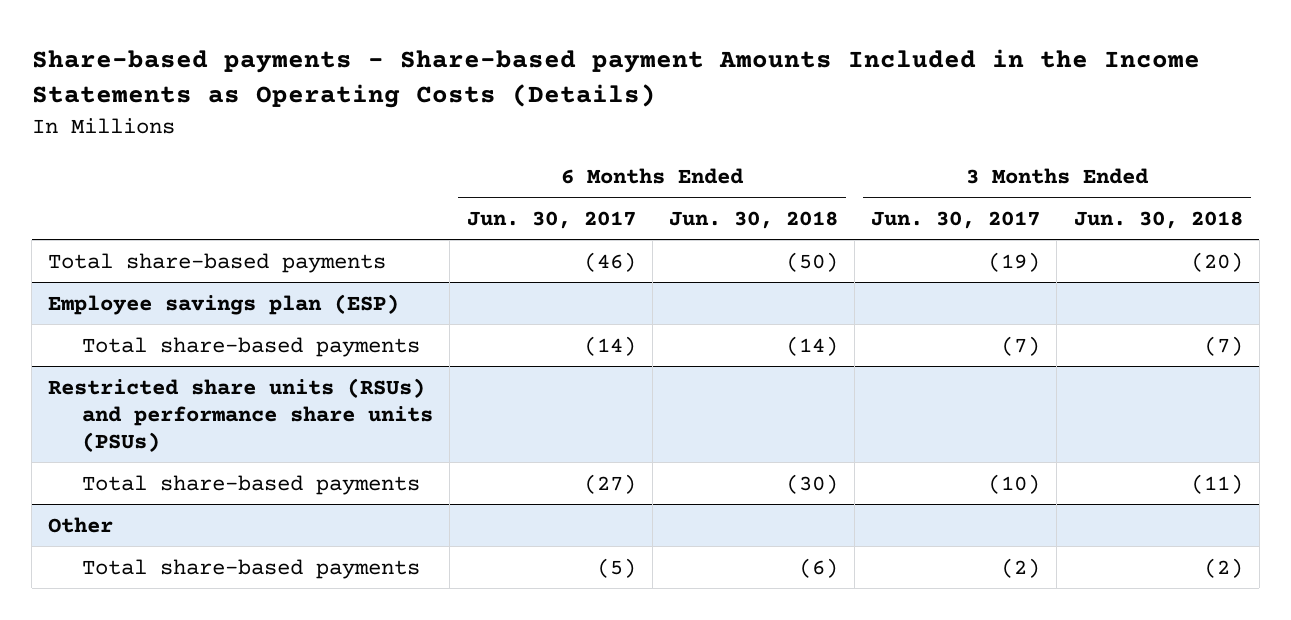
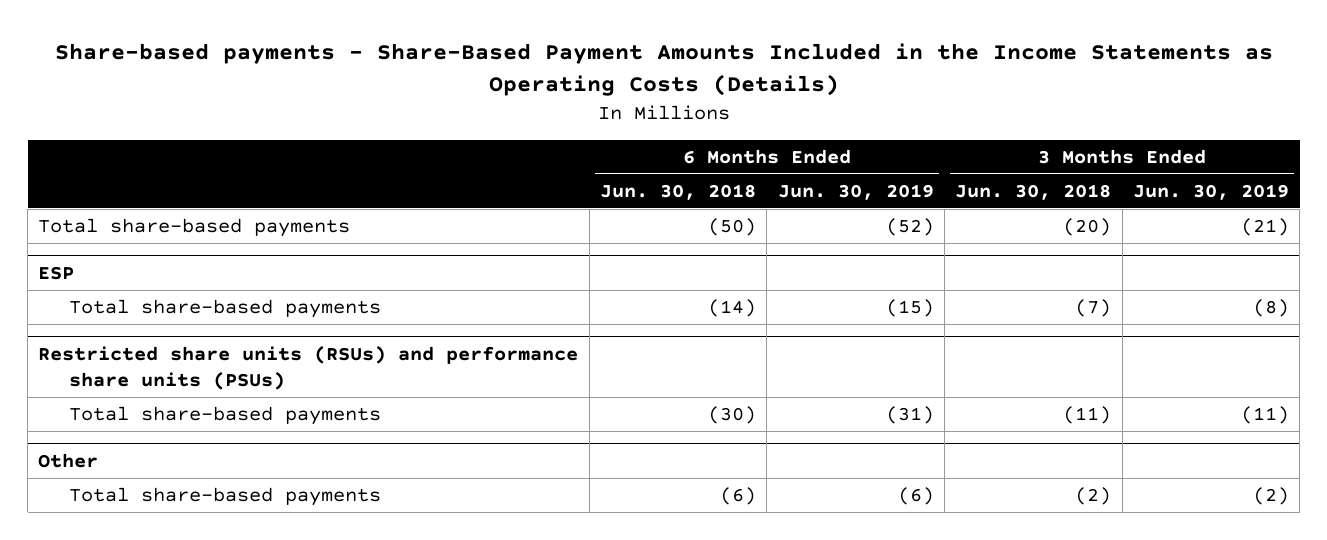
- Share-based payments - Share-based payment Amounts Included in the Income Statements as Operating Costs (Details)
+ Share-based payments - Share-Based Payment Amounts Included in the Income Statements as Operating Costs (Details)
- | 6 Months Ended Jun. 30, 2017 | 6 Months Ended Jun. 30, 2018 | 3 Months Ended Jun. 30, 2017 | 3 Months Ended Jun. 30, 2018
+ | 6 Months Ended Jun. 30, 2018 | 6 Months Ended Jun. 30, 2019 | 3 Months Ended Jun. 30, 2018 | 3 Months Ended Jun. 30, 2019
- Employee savings plan (ESP)
+ ESP

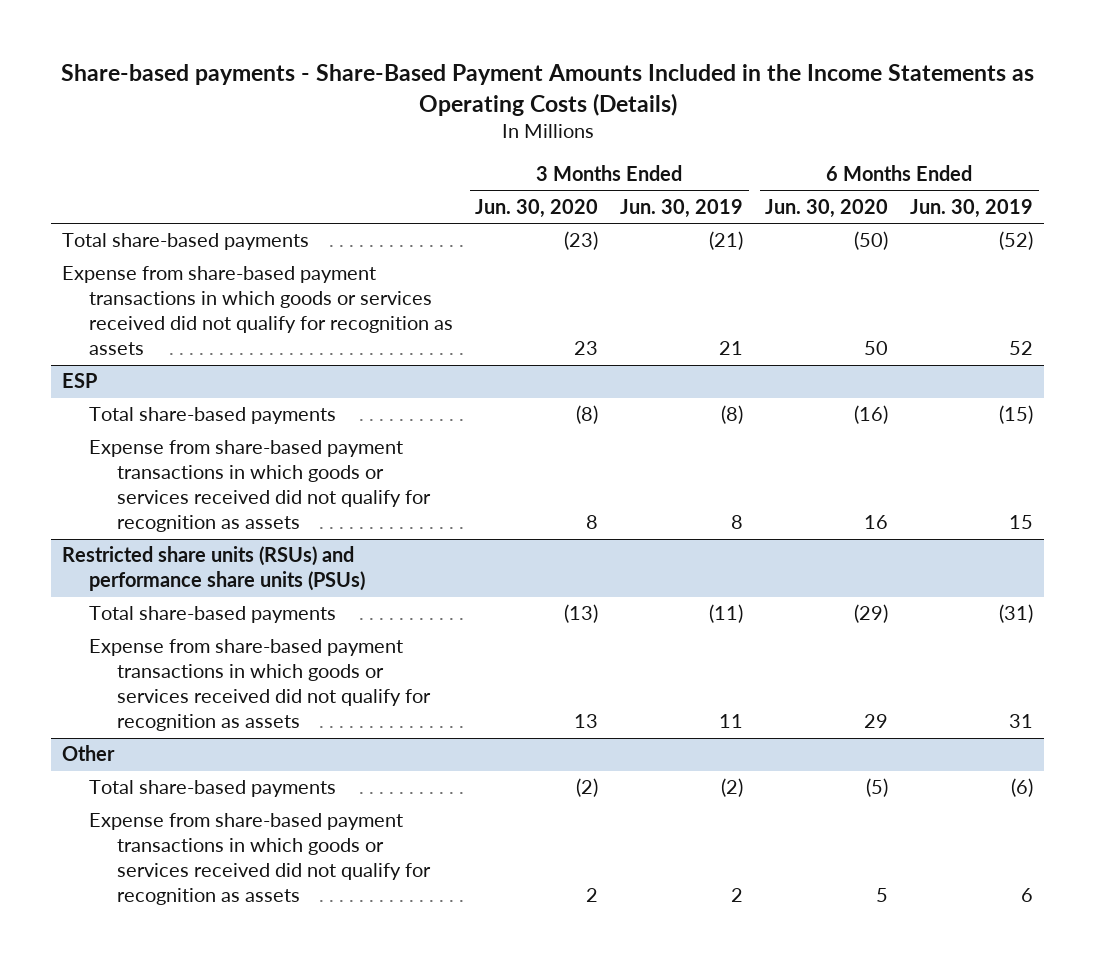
- | 6 Months Ended Jun. 30, 2018 | 6 Months Ended Jun. 30, 2019 | 3 Months Ended Jun. 30, 2018 | 3 Months Ended Jun. 30, 2019
+ | 3 Months Ended Jun. 30, 2020 | 3 Months Ended Jun. 30, 2019 | 6 Months Ended Jun. 30, 2020 | 6 Months Ended Jun. 30, 2019
+ Expense from share-based payment transactions in which goods or services received did not qualify for recognition as assets | 23 | 21 | 50 | 52
@ ESP
+ Expense from share-based payment transactions in which goods or services received did not qualify for recognition as assets | 8 | 8 | 16 | 15
@ Restricted share units (RSUs) and performance share units (PSUs)
+ Expense from share-based payment transactions in which goods or services received did not qualify for recognition as assets | 13 | 11 | 29 | 31
@ Other
+ Expense from share-based payment transactions in which goods or services received did not qualify for recognition as assets | 2 | 2 | 5 | 6

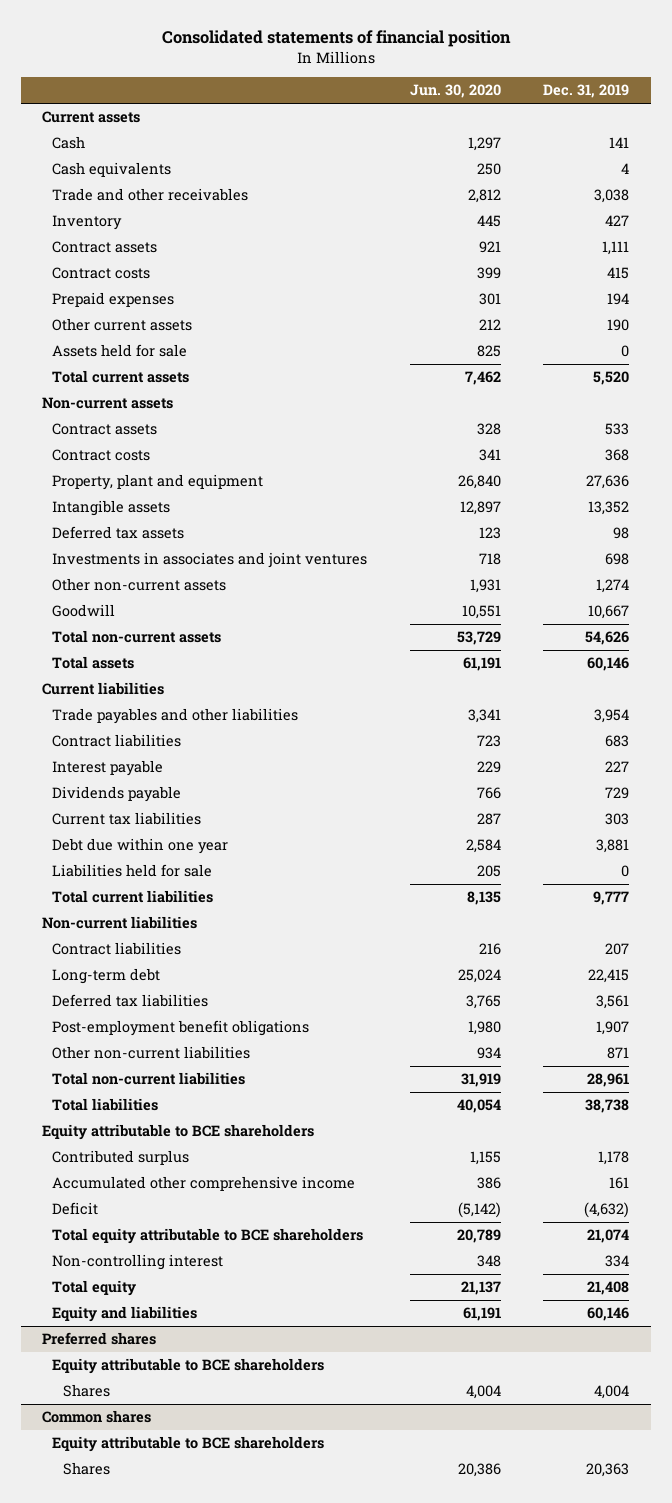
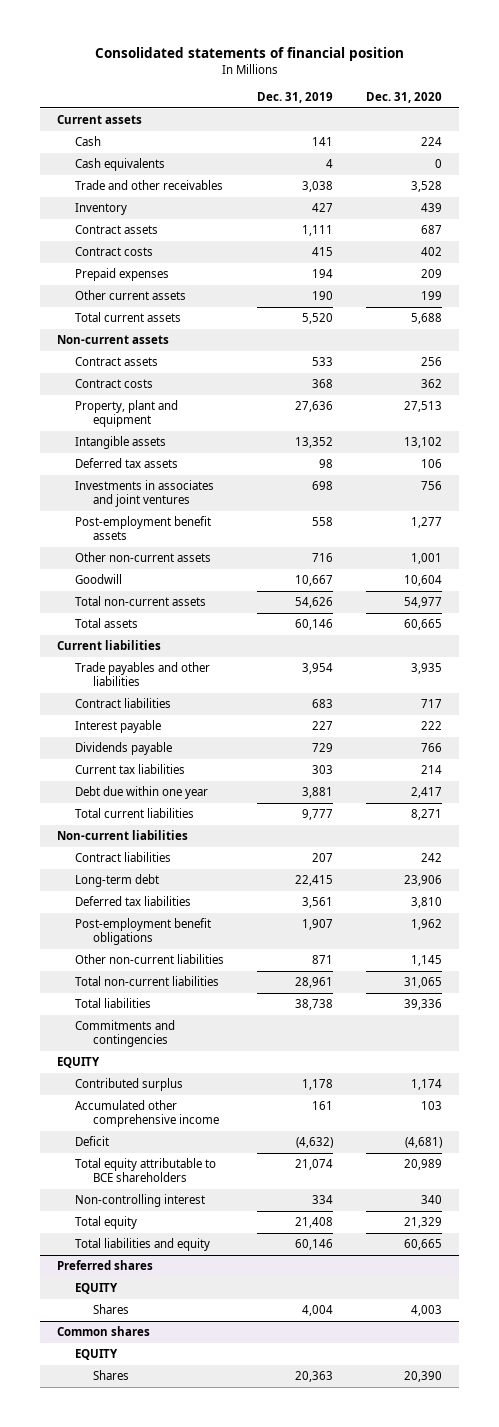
- | Jun. 30, 2020 | Dec. 31, 2019
+ | Dec. 31, 2019 | Dec. 31, 2020
- Assets held for sale | 825 | 0
- Other non-current assets | 1,931 | 1,274
+ Post-employment benefit assets | 558 | 1,277
+ Other non-current assets | 716 | 1,001
- Liabilities held for sale | 205 | 0
- Equity attributable to BCE shareholders
+ Commitments and contingencies
+ EQUITY
- Equity and liabilities | 61,191 | 60,146
+ Total liabilities and equity | 60,146 | 60,665
@ Preferred shares
- Equity attributable to BCE shareholders
+ EQUITY
@ Common shares
- Equity attributable to BCE shareholders
+ EQUITY

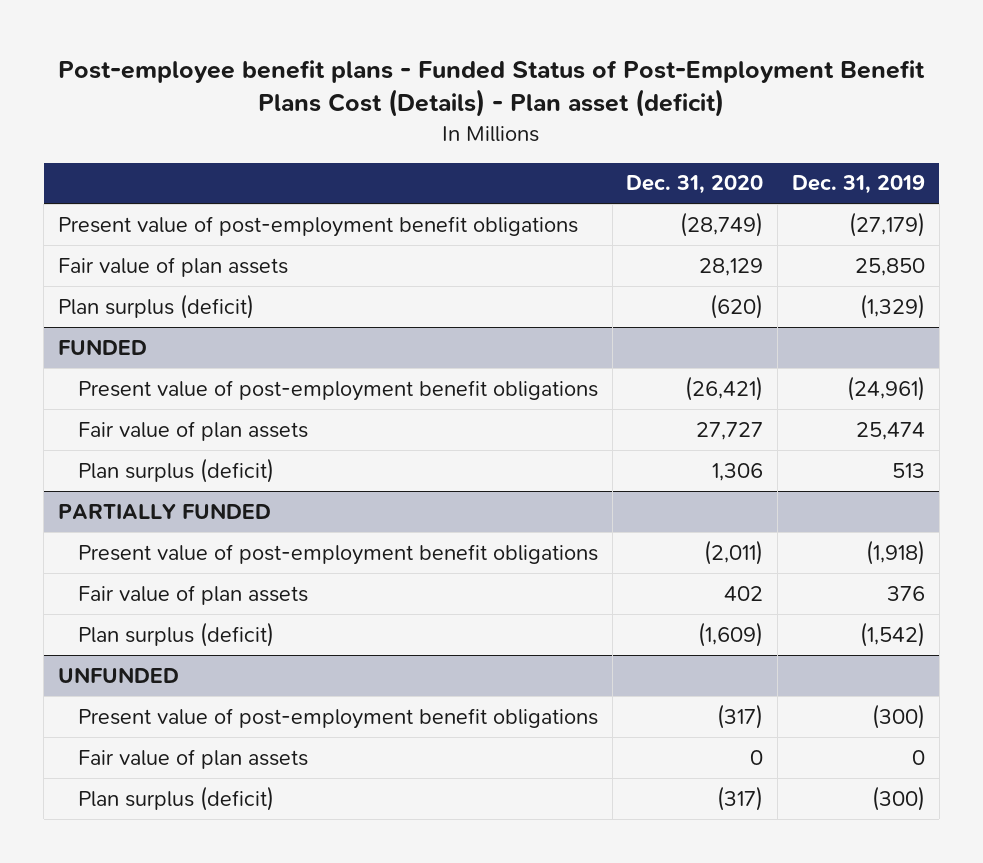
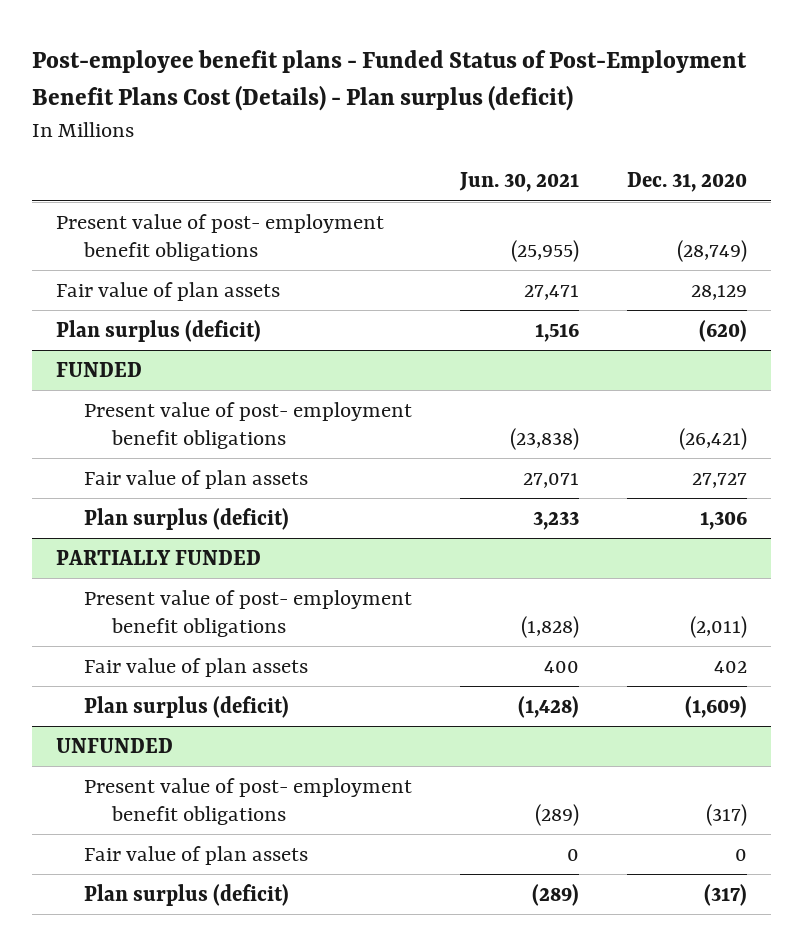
- Post-employee benefit plans - Funded Status of Post-Employment Benefit Plans Cost (Details) - Plan asset (deficit)
+ Post-employee benefit plans - Funded Status of Post-Employment Benefit Plans Cost (Details) - Plan surplus (deficit)
- | Dec. 31, 2020 | Dec. 31, 2019
+ | Jun. 30, 2021 | Dec. 31, 2020
- Present value of post-employment benefit obligations | (28,749) | (27,179)
+ Present value of post- employment benefit obligations | (25,955) | (28,749)
@ FUNDED
- Present value of post-employment benefit obligations | (26,421) | (24,961)
+ Present value of post- employment benefit obligations | (23,838) | (26,421)
@ PARTIALLY FUNDED
- Present value of post-employment benefit obligations | (2,011) | (1,918)
+ Present value of post- employment benefit obligations | (1,828) | (2,011)
@ UNFUNDED
- Present value of post-employment benefit obligations | (317) | (300)
+ Present value of post- employment benefit obligations | (289) | (317)

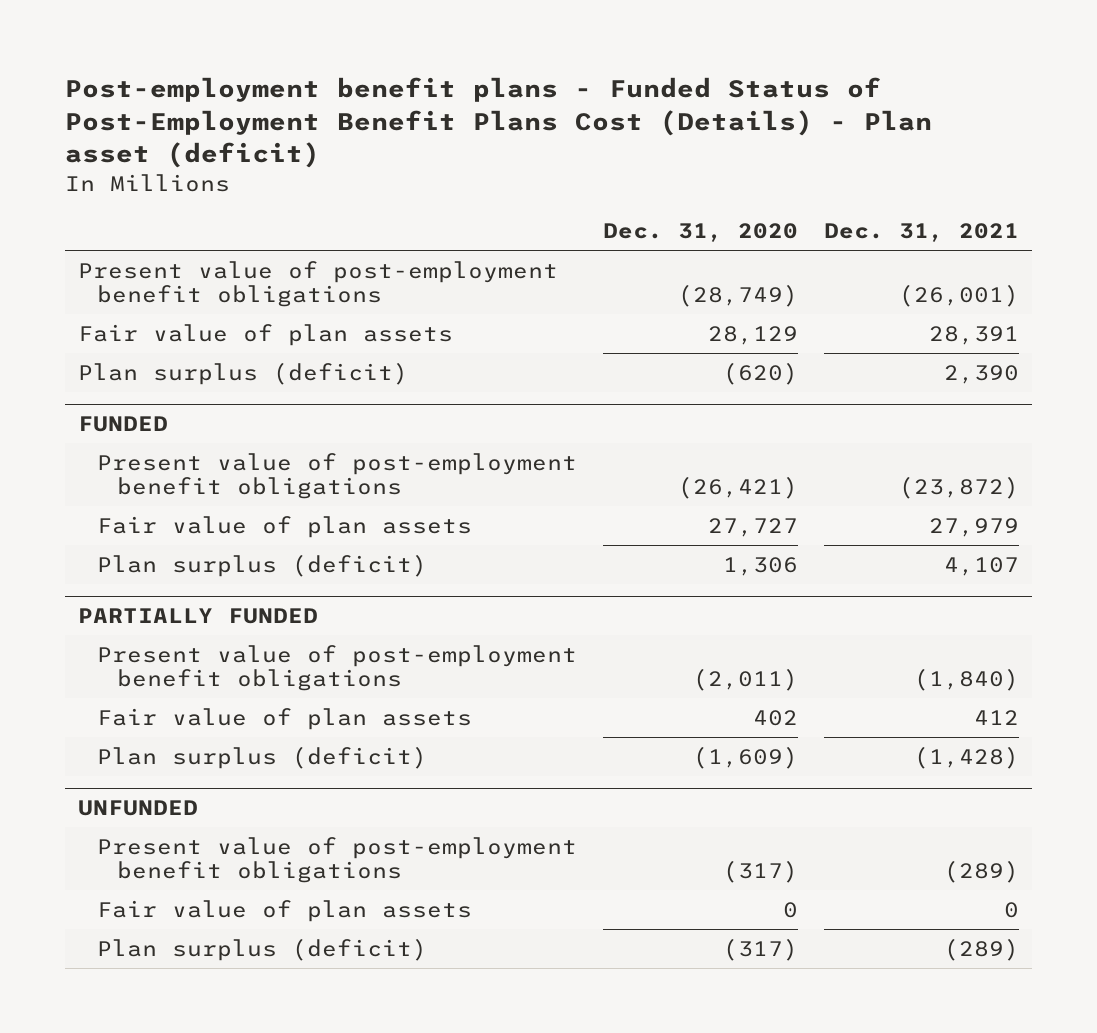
- Post-employee benefit plans - Funded Status of Post-Employment Benefit Plans Cost (Details) - Plan surplus (deficit)
+ Post-employment benefit plans - Funded Status of Post-Employment Benefit Plans Cost (Details) - Plan asset (deficit)
- | Jun. 30, 2021 | Dec. 31, 2020
+ | Dec. 31, 2020 | Dec. 31, 2021
- Present value of post- employment benefit obligations | (25,955) | (28,749)
+ Present value of post-employment benefit obligations | (28,749) | (26,001)
@ FUNDED
- Present value of post- employment benefit obligations | (23,838) | (26,421)
+ Present value of post-employment benefit obligations | (26,421) | (23,872)
@ PARTIALLY FUNDED
- Present value of post- employment benefit obligations | (1,828) | (2,011)
+ Present value of post-employment benefit obligations | (2,011) | (1,840)
@ UNFUNDED
- Present value of post- employment benefit obligations | (289) | (317)
+ Present value of post-employment benefit obligations | (317) | (289)

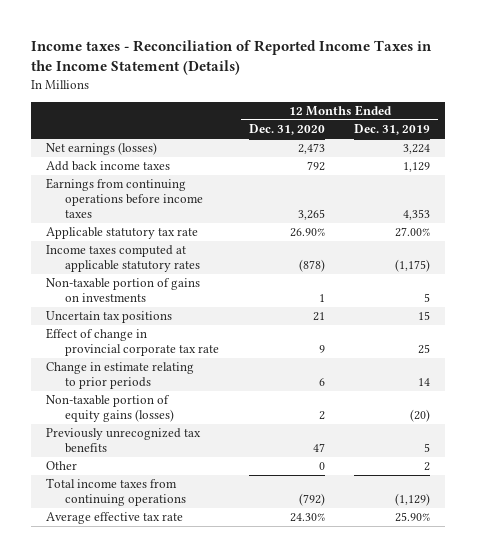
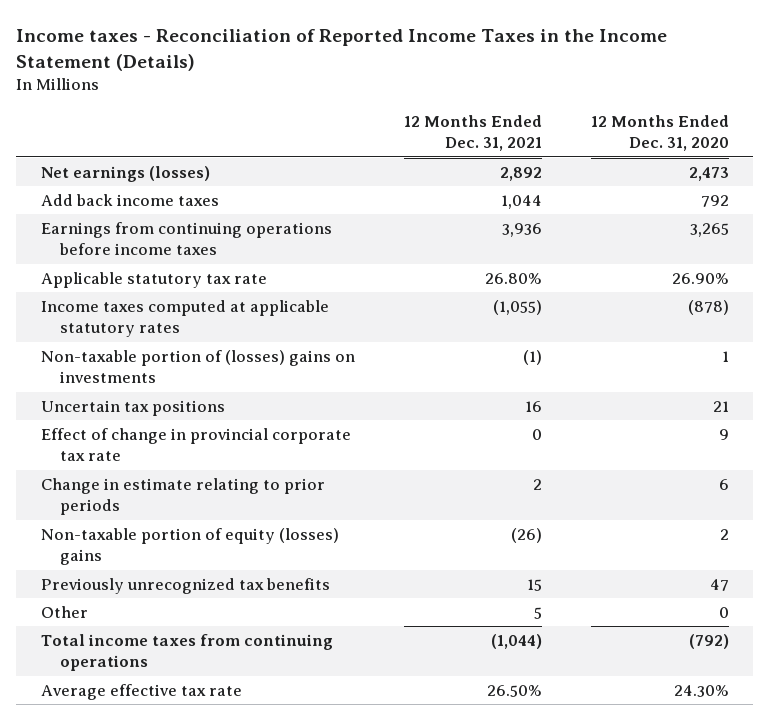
- | 12 Months Ended Dec. 31, 2020 | 12 Months Ended Dec. 31, 2019
+ | 12 Months Ended Dec. 31, 2021 | 12 Months Ended Dec. 31, 2020
- Non-taxable portion of gains on investments | 1 | 5
+ Non-taxable portion of (losses) gains on investments | (1) | 1
- Non-taxable portion of equity gains (losses) | 2 | (20)
+ Non-taxable portion of equity (losses) gains | (26) | 2

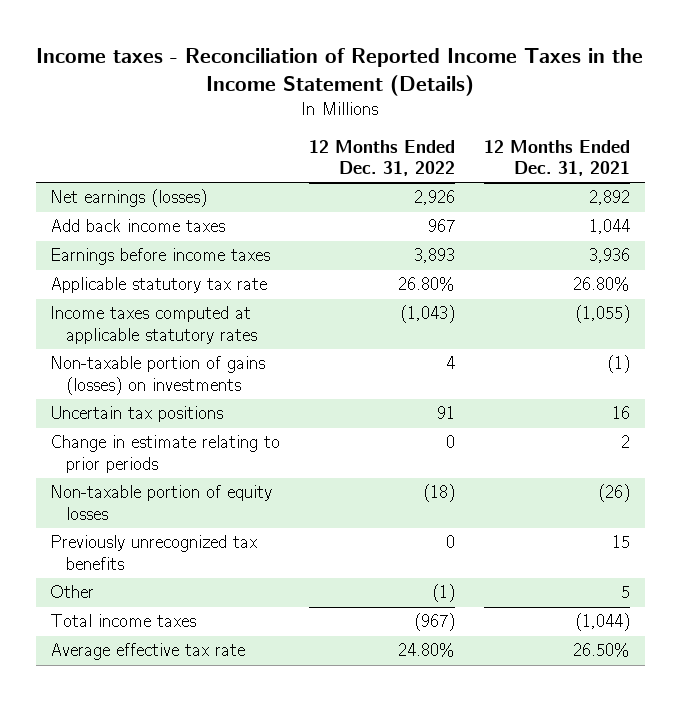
- | 12 Months Ended Dec. 31, 2021 | 12 Months Ended Dec. 31, 2020
+ | 12 Months Ended Dec. 31, 2022 | 12 Months Ended Dec. 31, 2021
- Earnings from continuing operations before income taxes | 3,936 | 3,265
+ Earnings before income taxes | 3,893 | 3,936
- Non-taxable portion of (losses) gains on investments | (1) | 1
+ Non-taxable portion of gains (losses) on investments | 4 | (1)
- Effect of change in provincial corporate tax rate | 0 | 9
- Non-taxable portion of equity (losses) gains | (26) | 2
+ Non-taxable portion of equity losses | (18) | (26)
- Total income taxes from continuing operations | (1,044) | (792)
+ Total income taxes | (967) | (1,044)

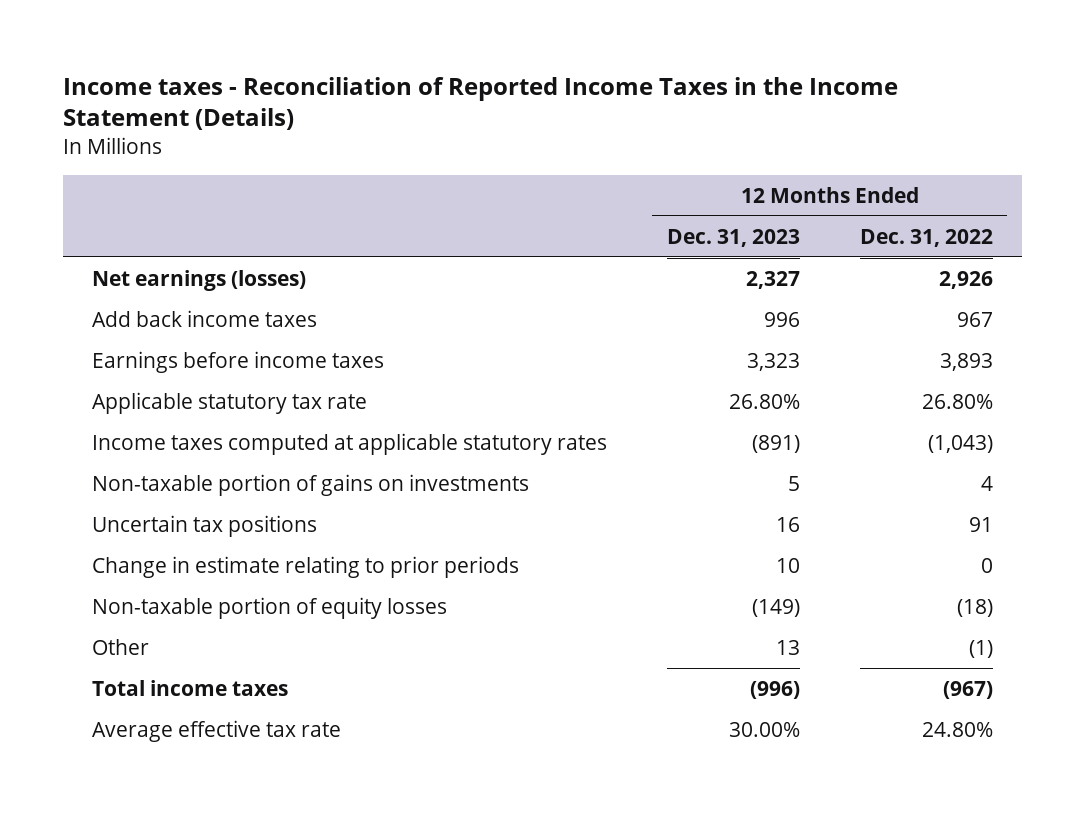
- | 12 Months Ended Dec. 31, 2022 | 12 Months Ended Dec. 31, 2021
+ | 12 Months Ended Dec. 31, 2023 | 12 Months Ended Dec. 31, 2022
- Non-taxable portion of gains (losses) on investments | 4 | (1)
+ Non-taxable portion of gains on investments | 5 | 4
- Previously unrecognized tax benefits | 0 | 15

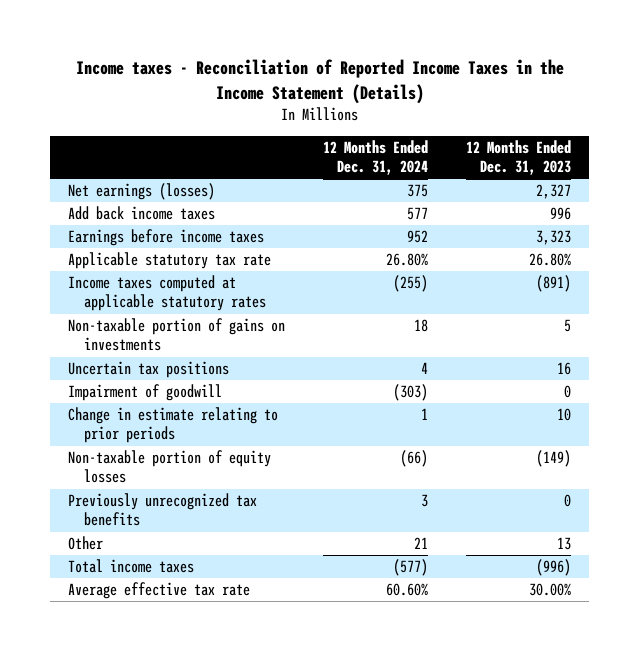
- | 12 Months Ended Dec. 31, 2023 | 12 Months Ended Dec. 31, 2022
+ | 12 Months Ended Dec. 31, 2024 | 12 Months Ended Dec. 31, 2023
+ Impairment of goodwill | (303) | 0
+ Previously unrecognized tax benefits | 3 | 0

